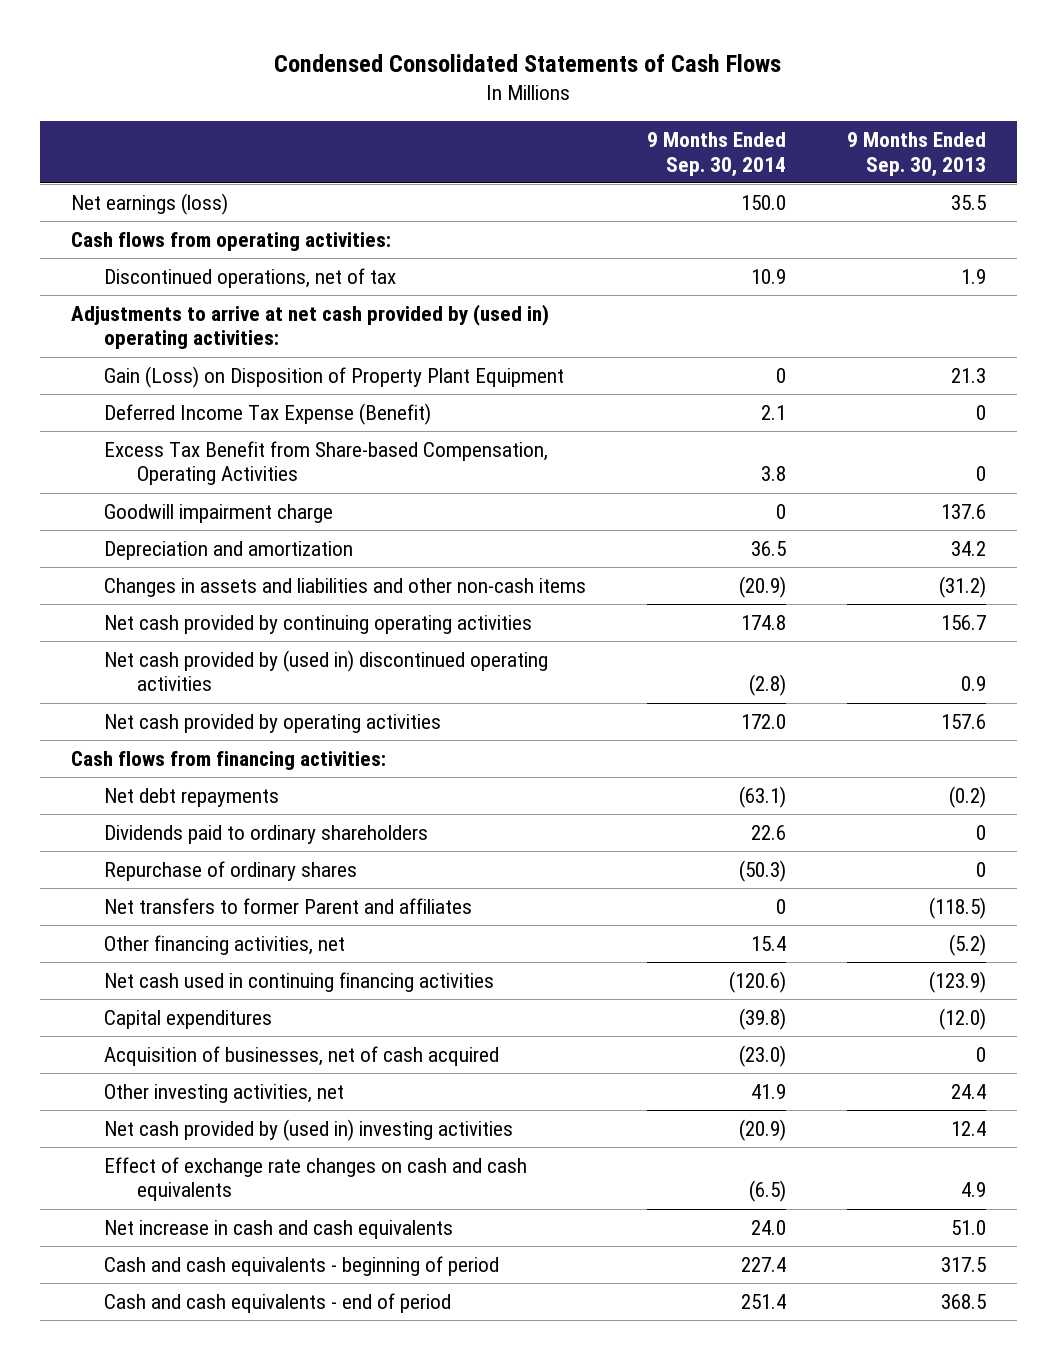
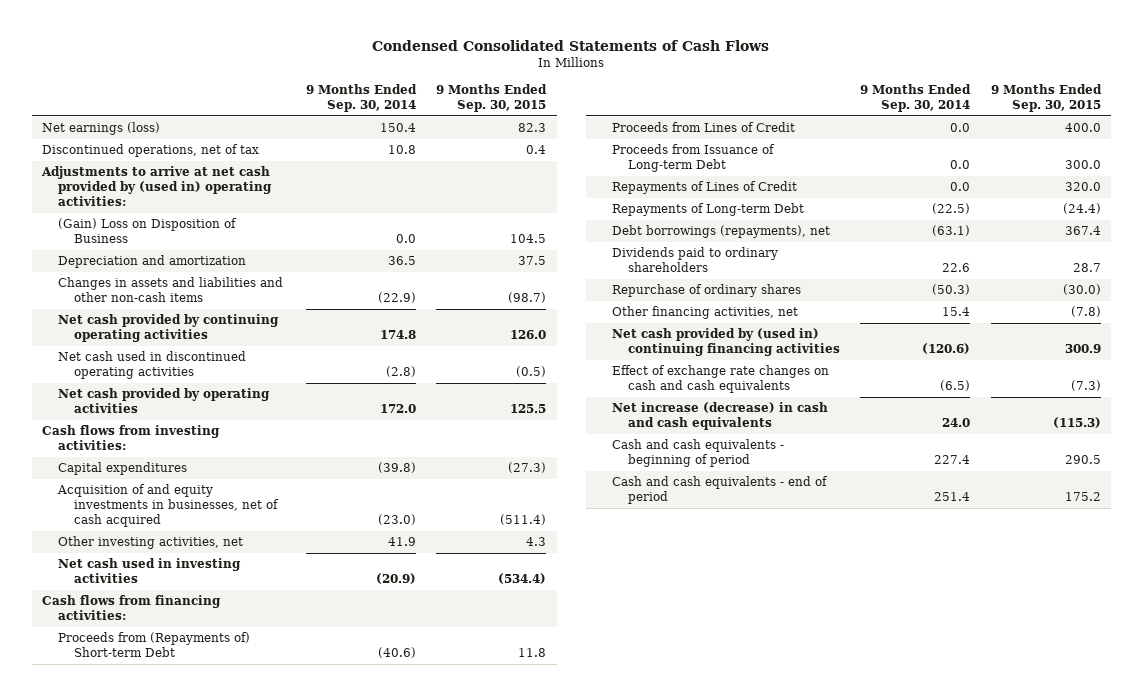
- | 9 Months Ended Sep. 30, 2014 | 9 Months Ended Sep. 30, 2013
+ | 9 Months Ended Sep. 30, 2014 | 9 Months Ended Sep. 30, 2015
- Net earnings (loss) | 150.0 | 35.5
- Cash flows from operating activities:
- Discontinued operations, net of tax | 10.9 | 1.9
+ Net earnings (loss) | 150.4 | 82.3
+ Discontinued operations, net of tax | 10.8 | 0.4
- Gain (Loss) on Disposition of Property Plant Equipment | 0 | 21.3
- Deferred Income Tax Expense (Benefit) | 2.1 | 0
- Excess Tax Benefit from Share-based Compensation, Operating Activities | 3.8 | 0
- Goodwill impairment charge | 0 | 137.6
+ (Gain) Loss on Disposition of Business | 0.0 | 104.5
- Changes in assets and liabilities and other non-cash items | (20.9) | (31.2)
+ Changes in assets and liabilities and other non-cash items | (22.9) | (98.7)
- Net cash provided by (used in) discontinued operating activities | (2.8) | 0.9
+ Net cash used in discontinued operating activities | (2.8) | (0.5)
+ Cash flows from investing activities:
moved up: Capital expenditures | (39.8) | (27.3)
+ Acquisition of and equity investments in businesses, net of cash acquired | (23.0) | (511.4)
moved up: Other investing activities, net | 41.9 | 4.3
+ Net cash used in investing activities | (20.9) | (534.4)
- Net debt repayments | (63.1) | (0.2)
+ Proceeds from (Repayments of) Short-term Debt | (40.6) | 11.8
+ Proceeds from Lines of Credit | 0.0 | 400.0
+ Proceeds from Issuance of Long-term Debt | 0.0 | 300.0
+ Repayments of Lines of Credit | 0.0 | 320.0
+ Repayments of Long-term Debt | (22.5) | (24.4)
+ Debt borrowings (repayments), net | (63.1) | 367.4
- Net transfers to former Parent and affiliates | 0 | (118.5)
- Net cash used in continuing financing activities | (120.6) | (123.9)
- Acquisition of businesses, net of cash acquired | (23.0) | 0
- Net cash provided by (used in) investing activities | (20.9) | 12.4
+ Net cash provided by (used in) continuing financing activities | (120.6) | 300.9
- Net increase in cash and cash equivalents | 24.0 | 51.0
+ Net increase (decrease) in cash and cash equivalents | 24.0 | (115.3)

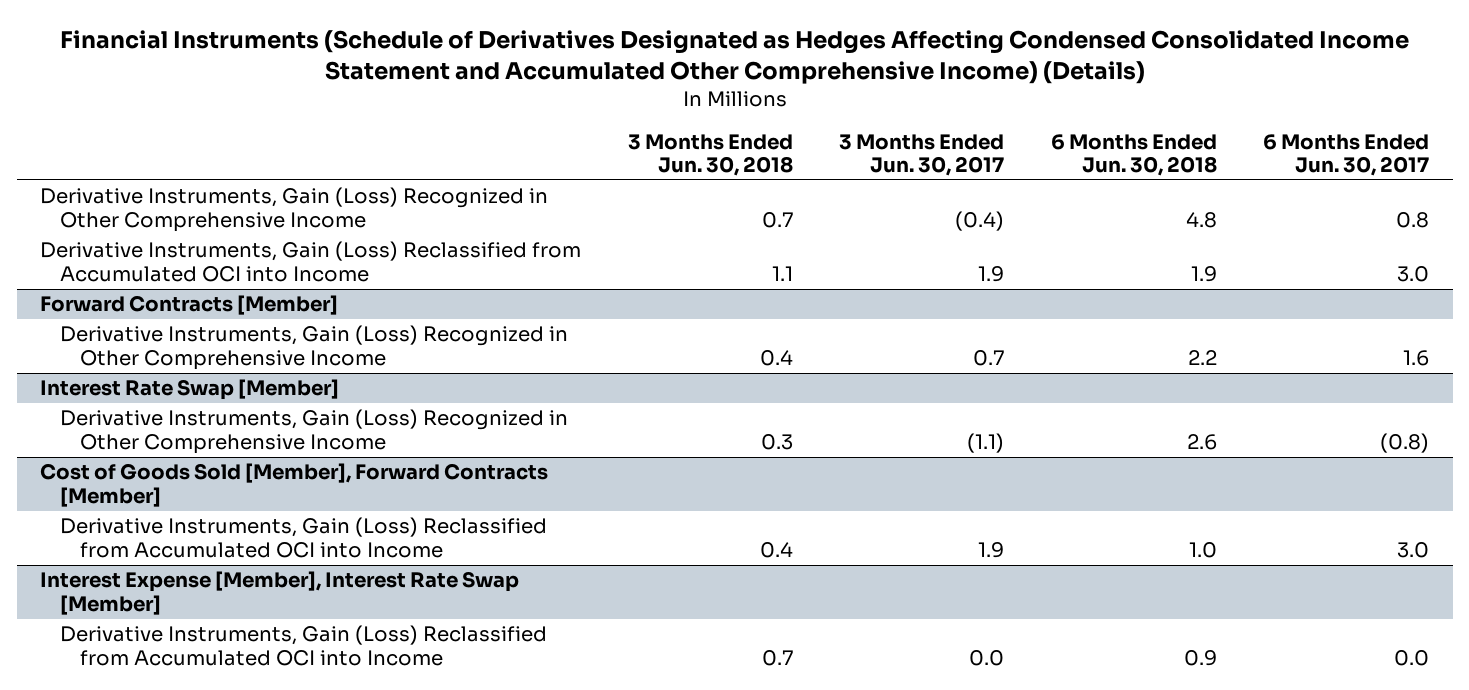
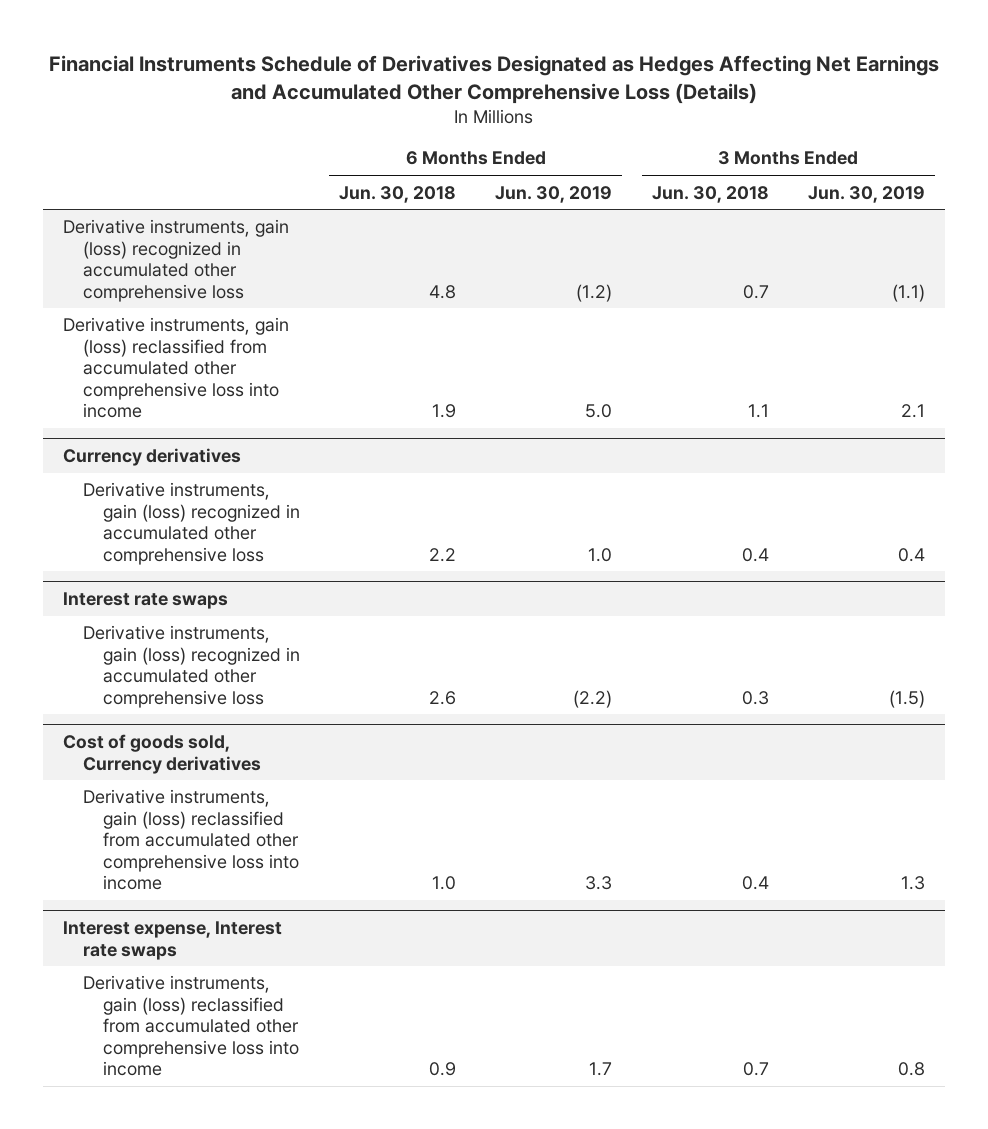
- Financial Instruments (Schedule of Derivatives Designated as Hedges Affecting Condensed Consolidated Income Statement and Accumulated Other Comprehensive Income) (Details)
+ Financial Instruments Schedule of Derivatives Designated as Hedges Affecting Net Earnings and Accumulated Other Comprehensive Loss (Details)
- | 3 Months Ended Jun. 30, 2018 | 3 Months Ended Jun. 30, 2017 | 6 Months Ended Jun. 30, 2018 | 6 Months Ended Jun. 30, 2017
+ | 6 Months Ended Jun. 30, 2018 | 6 Months Ended Jun. 30, 2019 | 3 Months Ended Jun. 30, 2018 | 3 Months Ended Jun. 30, 2019
- Derivative Instruments, Gain (Loss) Recognized in Other Comprehensive Income | 0.7 | (0.4) | 4.8 | 0.8
- Derivative Instruments, Gain (Loss) Reclassified from Accumulated OCI into Income | 1.1 | 1.9 | 1.9 | 3.0
- Forward Contracts [Member]
- Derivative Instruments, Gain (Loss) Recognized in Other Comprehensive Income | 0.4 | 0.7 | 2.2 | 1.6
- Interest Rate Swap [Member]
- Derivative Instruments, Gain (Loss) Recognized in Other Comprehensive Income | 0.3 | (1.1) | 2.6 | (0.8)
- Cost of Goods Sold [Member], Forward Contracts [Member]
- Derivative Instruments, Gain (Loss) Reclassified from Accumulated OCI into Income | 0.4 | 1.9 | 1.0 | 3.0
- Interest Expense [Member], Interest Rate Swap [Member]
- Derivative Instruments, Gain (Loss) Reclassified from Accumulated OCI into Income | 0.7 | 0.0 | 0.9 | 0.0
+ Derivative instruments, gain (loss) recognized in accumulated other comprehensive loss | 4.8 | (1.2) | 0.7 | (1.1)
+ Derivative instruments, gain (loss) reclassified from accumulated other comprehensive loss into income | 1.9 | 5.0 | 1.1 | 2.1
+ Currency derivatives
+ Derivative instruments, gain (loss) recognized in accumulated other comprehensive loss | 2.2 | 1.0 | 0.4 | 0.4
+ Interest rate swaps
+ Derivative instruments, gain (loss) recognized in accumulated other comprehensive loss | 2.6 | (2.2) | 0.3 | (1.5)
+ Cost of goods sold, Currency derivatives
+ Derivative instruments, gain (loss) reclassified from accumulated other comprehensive loss into income | 1.0 | 3.3 | 0.4 | 1.3
+ Interest expense, Interest rate swaps
+ Derivative instruments, gain (loss) reclassified from accumulated other comprehensive loss into income | 0.9 | 1.7 | 0.7 | 0.8

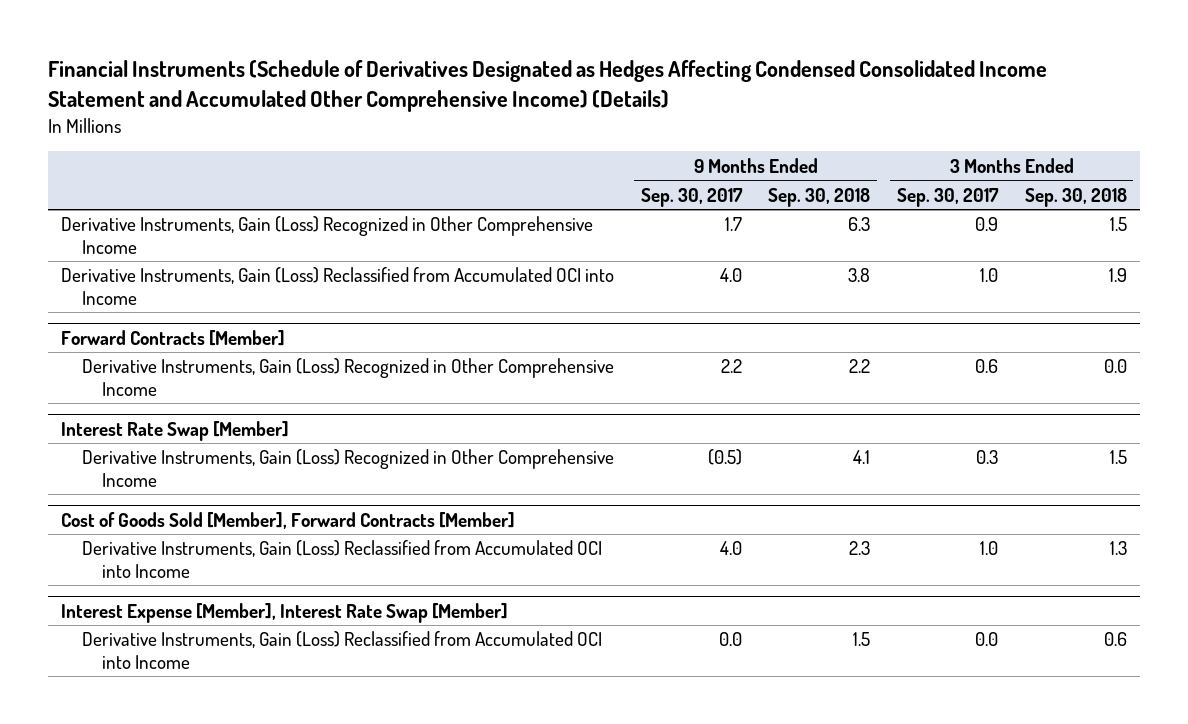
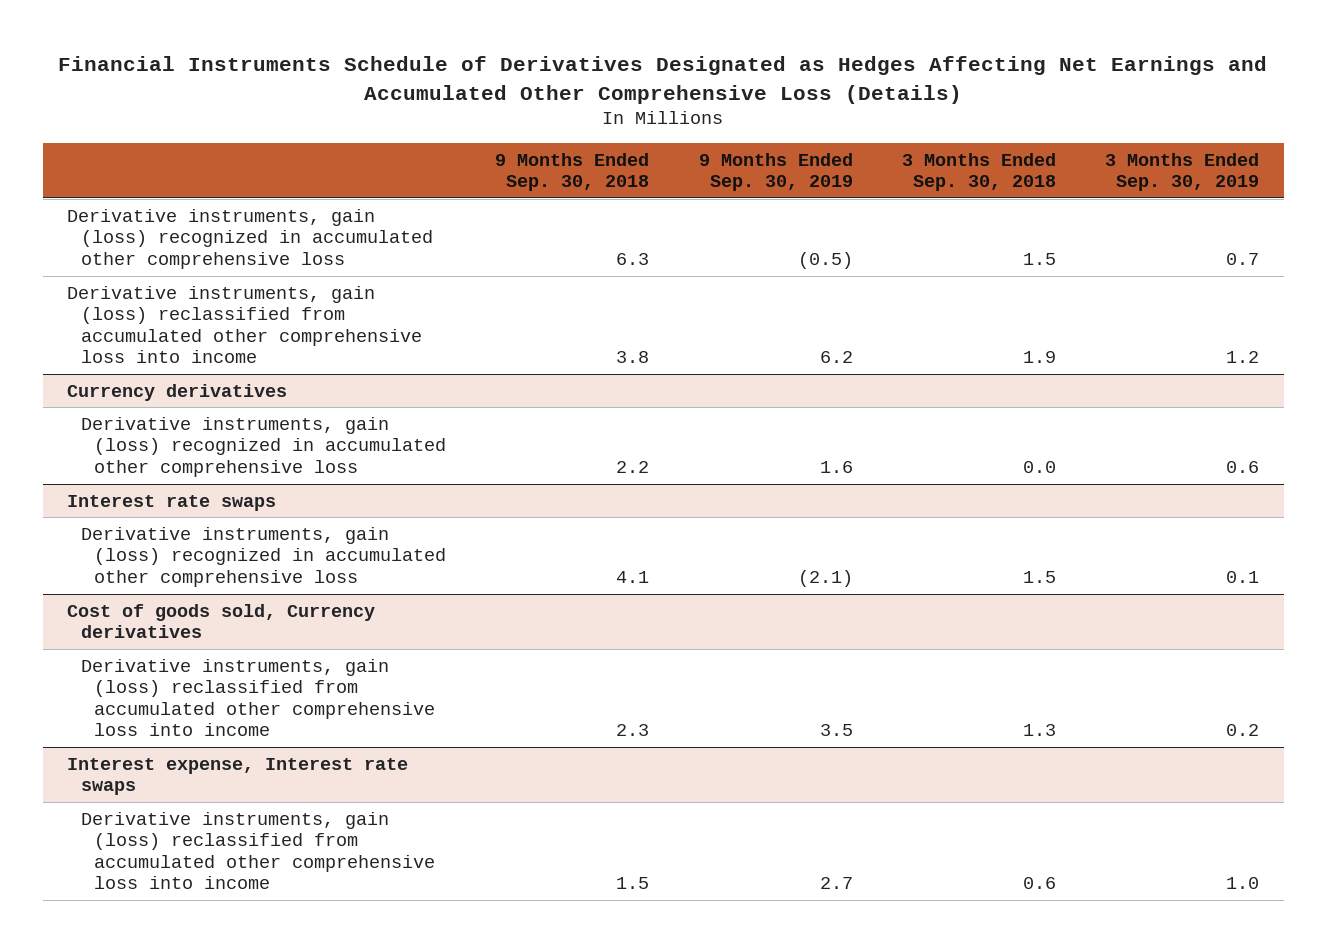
- Financial Instruments (Schedule of Derivatives Designated as Hedges Affecting Condensed Consolidated Income Statement and Accumulated Other Comprehensive Income) (Details)
+ Financial Instruments Schedule of Derivatives Designated as Hedges Affecting Net Earnings and Accumulated Other Comprehensive Loss (Details)
- | 9 Months Ended Sep. 30, 2017 | 9 Months Ended Sep. 30, 2018 | 3 Months Ended Sep. 30, 2017 | 3 Months Ended Sep. 30, 2018
+ | 9 Months Ended Sep. 30, 2018 | 9 Months Ended Sep. 30, 2019 | 3 Months Ended Sep. 30, 2018 | 3 Months Ended Sep. 30, 2019
- Derivative Instruments, Gain (Loss) Recognized in Other Comprehensive Income | 1.7 | 6.3 | 0.9 | 1.5
- Derivative Instruments, Gain (Loss) Reclassified from Accumulated OCI into Income | 4.0 | 3.8 | 1.0 | 1.9
- Forward Contracts [Member]
- Derivative Instruments, Gain (Loss) Recognized in Other Comprehensive Income | 2.2 | 2.2 | 0.6 | 0.0
- Interest Rate Swap [Member]
- Derivative Instruments, Gain (Loss) Recognized in Other Comprehensive Income | (0.5) | 4.1 | 0.3 | 1.5
- Cost of Goods Sold [Member], Forward Contracts [Member]
- Derivative Instruments, Gain (Loss) Reclassified from Accumulated OCI into Income | 4.0 | 2.3 | 1.0 | 1.3
- Interest Expense [Member], Interest Rate Swap [Member]
- Derivative Instruments, Gain (Loss) Reclassified from Accumulated OCI into Income | 0.0 | 1.5 | 0.0 | 0.6
+ Derivative instruments, gain (loss) recognized in accumulated other comprehensive loss | 6.3 | (0.5) | 1.5 | 0.7
+ Derivative instruments, gain (loss) reclassified from accumulated other comprehensive loss into income | 3.8 | 6.2 | 1.9 | 1.2
+ Currency derivatives
+ Derivative instruments, gain (loss) recognized in accumulated other comprehensive loss | 2.2 | 1.6 | 0.0 | 0.6
+ Interest rate swaps
+ Derivative instruments, gain (loss) recognized in accumulated other comprehensive loss | 4.1 | (2.1) | 1.5 | 0.1
+ Cost of goods sold, Currency derivatives
+ Derivative instruments, gain (loss) reclassified from accumulated other comprehensive loss into income | 2.3 | 3.5 | 1.3 | 0.2
+ Interest expense, Interest rate swaps
+ Derivative instruments, gain (loss) reclassified from accumulated other comprehensive loss into income | 1.5 | 2.7 | 0.6 | 1.0

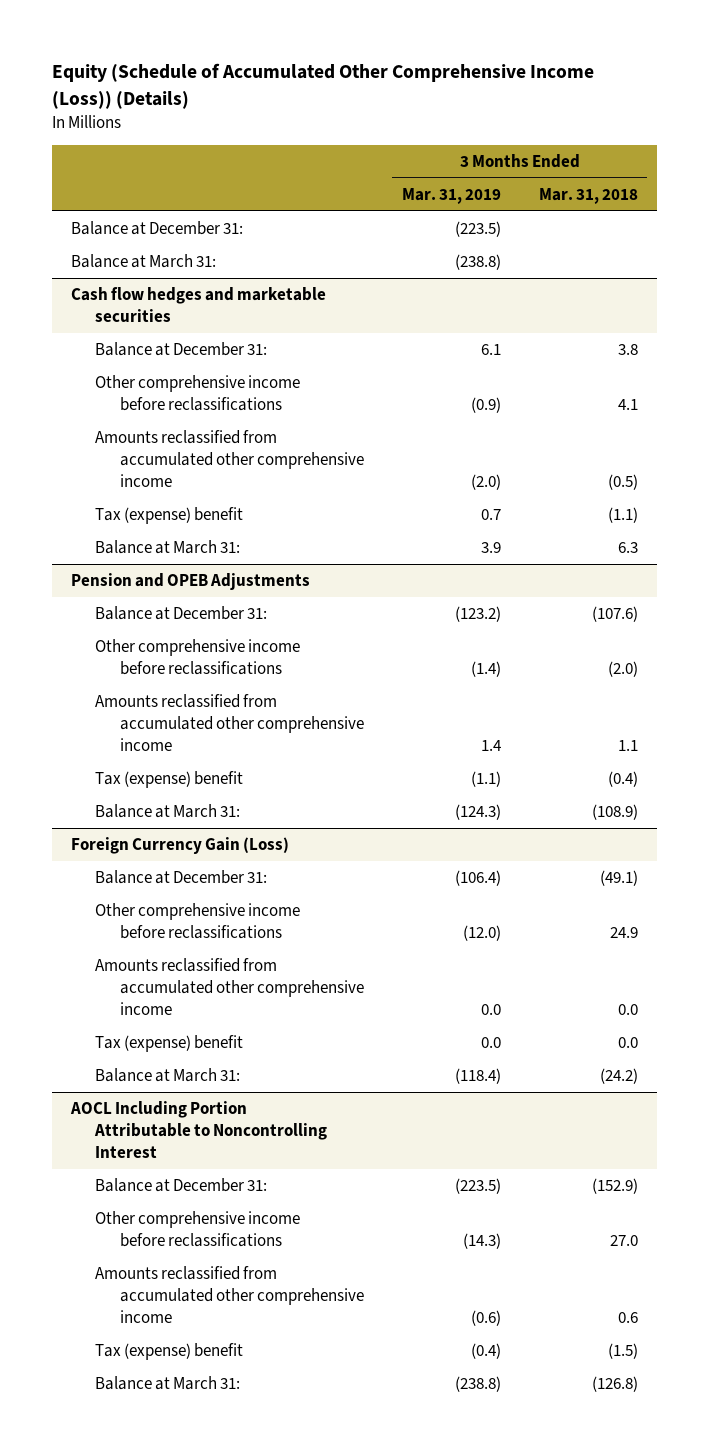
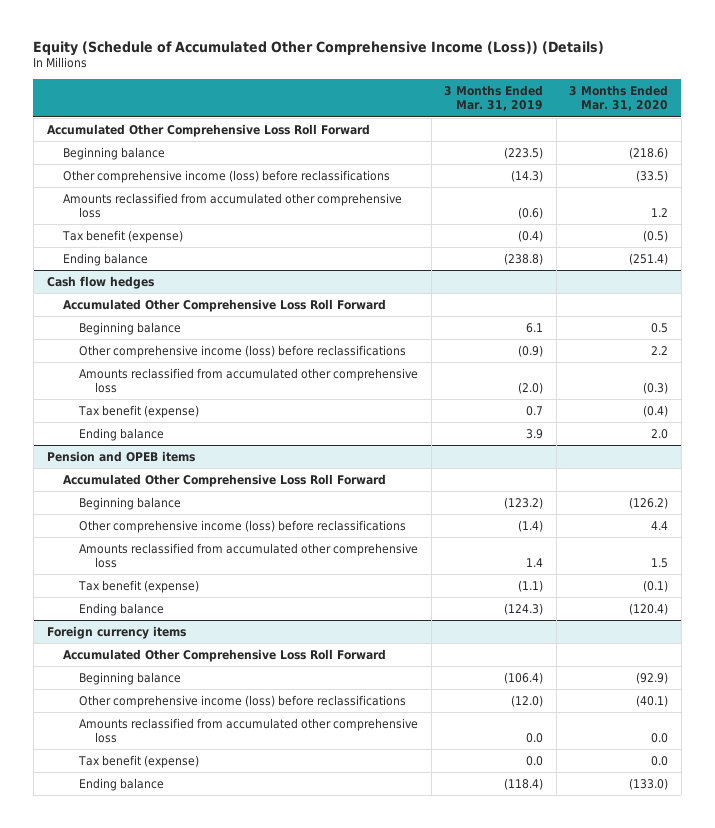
- | 3 Months Ended Mar. 31, 2019 | 3 Months Ended Mar. 31, 2018
+ | 3 Months Ended Mar. 31, 2019 | 3 Months Ended Mar. 31, 2020
- Balance at December 31: | (223.5) |
- Balance at March 31: | (238.8) |
- Cash flow hedges and marketable securities
- Balance at December 31: | 6.1 | 3.8
- Other comprehensive income before reclassifications | (0.9) | 4.1
- Amounts reclassified from accumulated other comprehensive income | (2.0) | (0.5)
- Tax (expense) benefit | 0.7 | (1.1)
- Balance at March 31: | 3.9 | 6.3
- Pension and OPEB Adjustments
- Balance at December 31: | (123.2) | (107.6)
- Other comprehensive income before reclassifications | (1.4) | (2.0)
- Amounts reclassified from accumulated other comprehensive income | 1.4 | 1.1
- Tax (expense) benefit | (1.1) | (0.4)
- Balance at March 31: | (124.3) | (108.9)
- Foreign Currency Gain (Loss)
- Balance at December 31: | (106.4) | (49.1)
- Other comprehensive income before reclassifications | (12.0) | 24.9
- Amounts reclassified from accumulated other comprehensive income | 0.0 | 0.0
- Tax (expense) benefit | 0.0 | 0.0
- Balance at March 31: | (118.4) | (24.2)
- AOCL Including Portion Attributable to Noncontrolling Interest
- Balance at December 31: | (223.5) | (152.9)
- Other comprehensive income before reclassifications | (14.3) | 27.0
- Amounts reclassified from accumulated other comprehensive income | (0.6) | 0.6
- Tax (expense) benefit | (0.4) | (1.5)
- Balance at March 31: | (238.8) | (126.8)
+ Accumulated Other Comprehensive Loss Roll Forward
+ Beginning balance | (223.5) | (218.6)
+ Other comprehensive income (loss) before reclassifications | (14.3) | (33.5)
+ Amounts reclassified from accumulated other comprehensive loss | (0.6) | 1.2
+ Tax benefit (expense) | (0.4) | (0.5)
+ Ending balance | (238.8) | (251.4)
+ Cash flow hedges
+ Accumulated Other Comprehensive Loss Roll Forward
+ Beginning balance | 6.1 | 0.5
+ Other comprehensive income (loss) before reclassifications | (0.9) | 2.2
+ Amounts reclassified from accumulated other comprehensive loss | (2.0) | (0.3)
+ Tax benefit (expense) | 0.7 | (0.4)
+ Ending balance | 3.9 | 2.0
+ Pension and OPEB items
+ Accumulated Other Comprehensive Loss Roll Forward
+ Beginning balance | (123.2) | (126.2)
+ Other comprehensive income (loss) before reclassifications | (1.4) | 4.4
+ Amounts reclassified from accumulated other comprehensive loss | 1.4 | 1.5
+ Tax benefit (expense) | (1.1) | (0.1)
+ Ending balance | (124.3) | (120.4)
+ Foreign currency items
+ Accumulated Other Comprehensive Loss Roll Forward
+ Beginning balance | (106.4) | (92.9)
+ Other comprehensive income (loss) before reclassifications | (12.0) | (40.1)
+ Amounts reclassified from accumulated other comprehensive loss | 0.0 | 0.0
+ Tax benefit (expense) | 0.0 | 0.0
+ Ending balance | (118.4) | (133.0)

